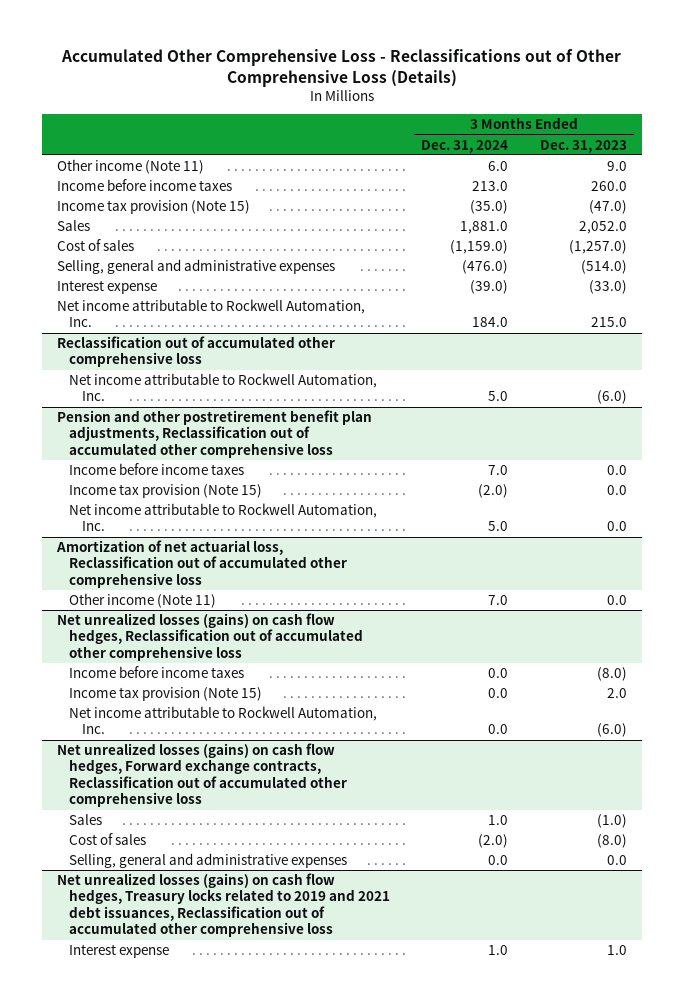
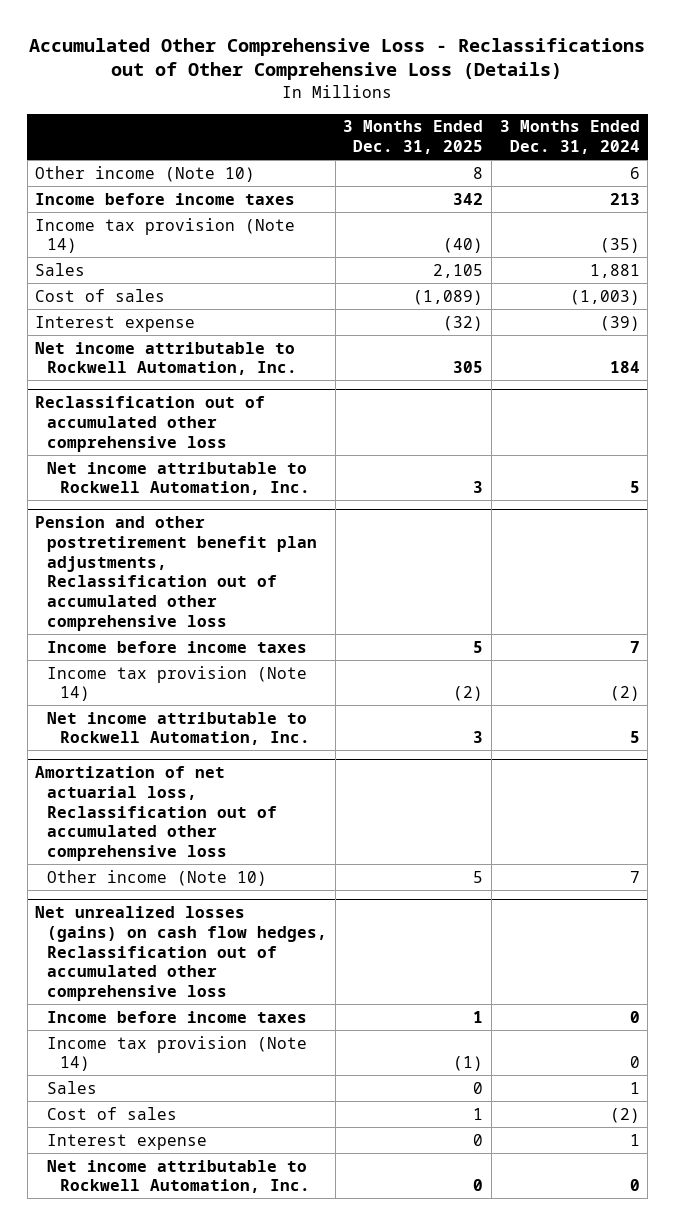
- | 3 Months Ended Dec. 31, 2024 | 3 Months Ended Dec. 31, 2023
+ | 3 Months Ended Dec. 31, 2025 | 3 Months Ended Dec. 31, 2024
- Other income (Note 11) | 6.0 | 9.0
- Income before income taxes | 213.0 | 260.0
- Income tax provision (Note 15) | (35.0) | (47.0)
- Sales | 1,881.0 | 2,052.0
- Cost of sales | (1,159.0) | (1,257.0)
- Selling, general and administrative expenses | (476.0) | (514.0)
- Interest expense | (39.0) | (33.0)
- Net income attributable to Rockwell Automation, Inc. | 184.0 | 215.0
+ Other income (Note 10) | 8 | 6
+ Income before income taxes | 342 | 213
+ Income tax provision (Note 14) | (40) | (35)
+ Sales | 2,105 | 1,881
+ Cost of sales | (1,089) | (1,003)
+ Interest expense | (32) | (39)
+ Net income attributable to Rockwell Automation, Inc. | 305 | 184
@ Reclassification out of accumulated other comprehensive loss
- Net income attributable to Rockwell Automation, Inc. | 5.0 | (6.0)
+ Net income attributable to Rockwell Automation, Inc. | 3 | 5
@ Pension and other postretirement benefit plan adjustments, Reclassification out of accumulated other comprehensive loss
- Income before income taxes | 7.0 | 0.0
- Income tax provision (Note 15) | (2.0) | 0.0
- Net income attributable to Rockwell Automation, Inc. | 5.0 | 0.0
+ Income before income taxes | 5 | 7
+ Income tax provision (Note 14) | (2) | (2)
+ Net income attributable to Rockwell Automation, Inc. | 3 | 5
@ Amortization of net actuarial loss, Reclassification out of accumulated other comprehensive loss
- Other income (Note 11) | 7.0 | 0.0
+ Other income (Note 10) | 5 | 7
@ Net unrealized losses (gains) on cash flow hedges, Reclassification out of accumulated other comprehensive loss
- Income before income taxes | 0.0 | (8.0)
- Income tax provision (Note 15) | 0.0 | 2.0
- Net income attributable to Rockwell Automation, Inc. | 0.0 | (6.0)
- Net unrealized losses (gains) on cash flow hedges, Forward exchange contracts, Reclassification out of accumulated other comprehensive loss
- Sales | 1.0 | (1.0)
- Cost of sales | (2.0) | (8.0)
- Selling, general and administrative expenses | 0.0 | 0.0
- Net unrealized losses (gains) on cash flow hedges, Treasury locks related to 2019 and 2021 debt issuances, Reclassification out of accumulated other comprehensive loss
- Interest expense | 1.0 | 1.0
@ Net unrealized losses (gains) on cash flow hedges, Reclassification out of accumulated other comprehensive loss
+ Income before income taxes | 1 | 0
+ Income tax provision (Note 14) | (1) | 0
+ Sales | 0 | 1
+ Cost of sales | 1 | (2)
+ Interest expense | 0 | 1
+ Net income attributable to Rockwell Automation, Inc. | 0 | 0

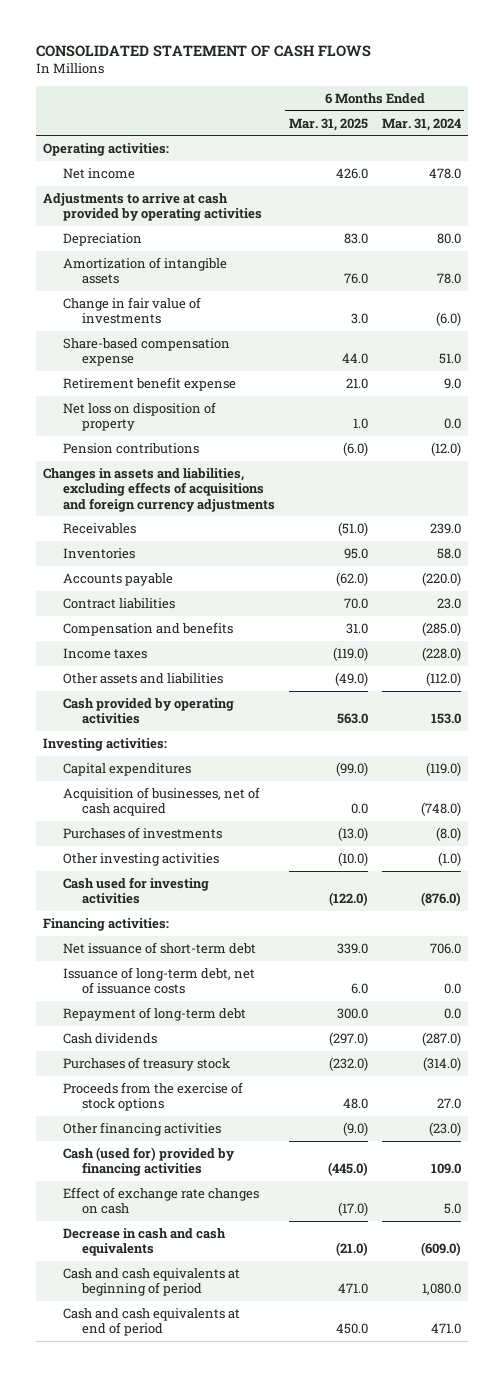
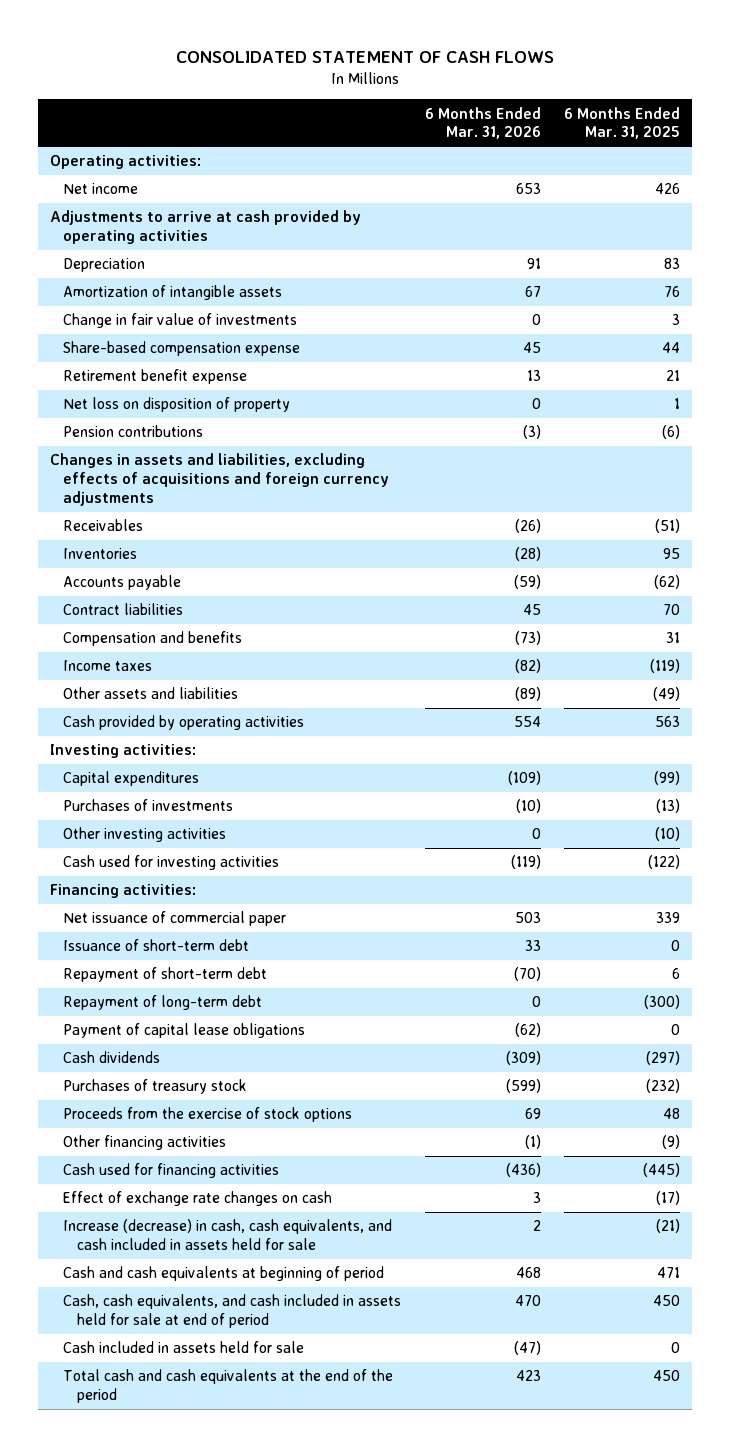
- | 6 Months Ended Mar. 31, 2025 | 6 Months Ended Mar. 31, 2024
+ | 6 Months Ended Mar. 31, 2026 | 6 Months Ended Mar. 31, 2025
- Net income | 426.0 | 478.0
+ Net income | 653 | 426
- Depreciation | 83.0 | 80.0
- Amortization of intangible assets | 76.0 | 78.0
- Change in fair value of investments | 3.0 | (6.0)
- Share-based compensation expense | 44.0 | 51.0
- Retirement benefit expense | 21.0 | 9.0
- Net loss on disposition of property | 1.0 | 0.0
- Pension contributions | (6.0) | (12.0)
+ Depreciation | 91 | 83
+ Amortization of intangible assets | 67 | 76
+ Change in fair value of investments | 0 | 3
+ Share-based compensation expense | 45 | 44
+ Retirement benefit expense | 13 | 21
+ Net loss on disposition of property | 0 | 1
+ Pension contributions | (3) | (6)
- Receivables | (51.0) | 239.0
- Inventories | 95.0 | 58.0
- Accounts payable | (62.0) | (220.0)
- Contract liabilities | 70.0 | 23.0
- Compensation and benefits | 31.0 | (285.0)
- Income taxes | (119.0) | (228.0)
- Other assets and liabilities | (49.0) | (112.0)
- Cash provided by operating activities | 563.0 | 153.0
+ Receivables | (26) | (51)
+ Inventories | (28) | 95
+ Accounts payable | (59) | (62)
+ Contract liabilities | 45 | 70
+ Compensation and benefits | (73) | 31
+ Income taxes | (82) | (119)
+ Other assets and liabilities | (89) | (49)
+ Cash provided by operating activities | 554 | 563
- Capital expenditures | (99.0) | (119.0)
- Acquisition of businesses, net of cash acquired | 0.0 | (748.0)
- Purchases of investments | (13.0) | (8.0)
- Other investing activities | (10.0) | (1.0)
- Cash used for investing activities | (122.0) | (876.0)
+ Capital expenditures | (109) | (99)
+ Purchases of investments | (10) | (13)
+ Other investing activities | 0 | (10)
+ Cash used for investing activities | (119) | (122)
- Net issuance of short-term debt | 339.0 | 706.0
- Issuance of long-term debt, net of issuance costs | 6.0 | 0.0
- Repayment of long-term debt | 300.0 | 0.0
- Cash dividends | (297.0) | (287.0)
- Purchases of treasury stock | (232.0) | (314.0)
- Proceeds from the exercise of stock options | 48.0 | 27.0
- Other financing activities | (9.0) | (23.0)
- Cash (used for) provided by financing activities | (445.0) | 109.0
- Effect of exchange rate changes on cash | (17.0) | 5.0
- Decrease in cash and cash equivalents | (21.0) | (609.0)
- Cash and cash equivalents at beginning of period | 471.0 | 1,080.0
- Cash and cash equivalents at end of period | 450.0 | 471.0
+ Net issuance of commercial paper | 503 | 339
+ Issuance of short-term debt | 33 | 0
+ Repayment of short-term debt | (70) | 6
+ Repayment of long-term debt | 0 | (300)
+ Payment of capital lease obligations | (62) | 0
+ Cash dividends | (309) | (297)
+ Purchases of treasury stock | (599) | (232)
+ Proceeds from the exercise of stock options | 69 | 48
+ Other financing activities | (1) | (9)
+ Cash used for financing activities | (436) | (445)
+ Effect of exchange rate changes on cash | 3 | (17)
+ Increase (decrease) in cash, cash equivalents, and cash included in assets held for sale | 2 | (21)
+ Cash and cash equivalents at beginning of period | 468 | 471
+ Cash, cash equivalents, and cash included in assets held for sale at end of period | 470 | 450
+ Cash included in assets held for sale | (47) | 0
+ Total cash and cash equivalents at the end of the period | 423 | 450

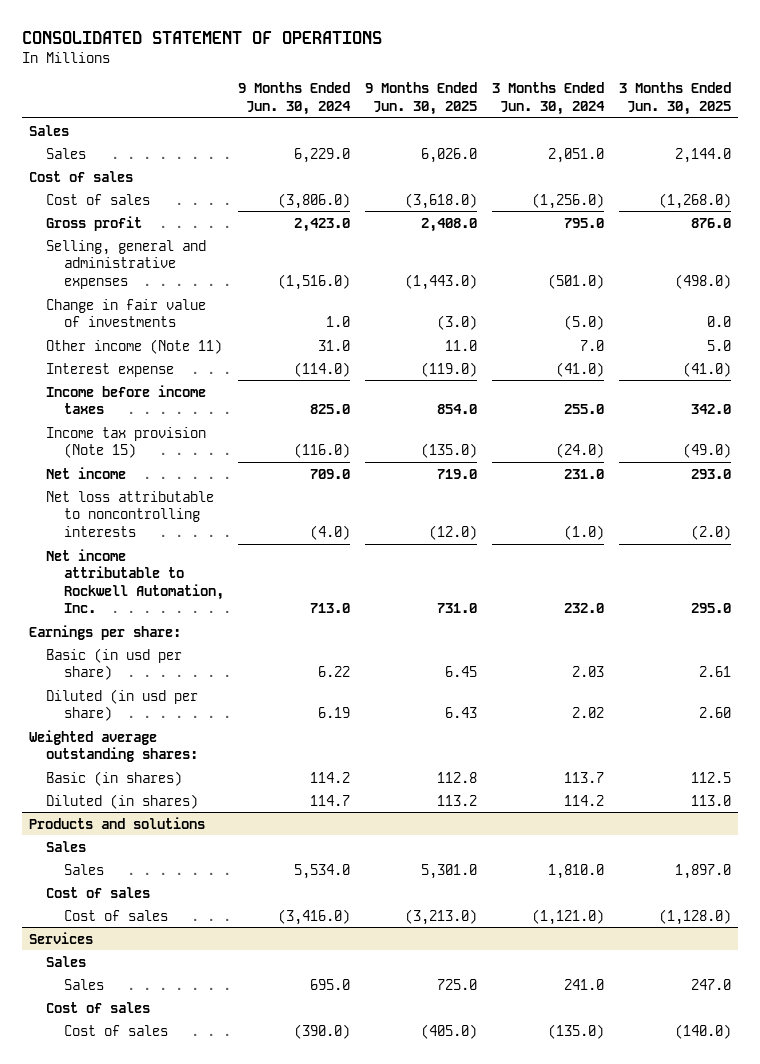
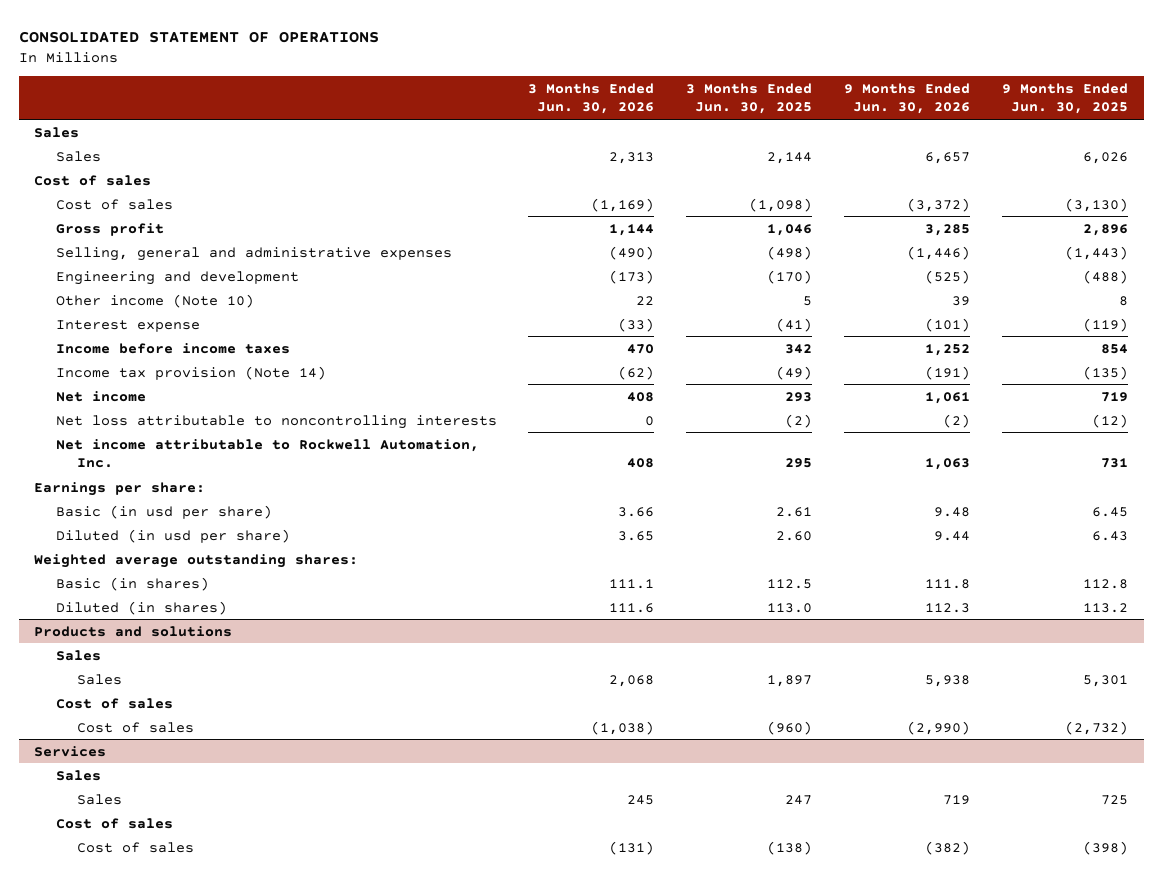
- | 9 Months Ended Jun. 30, 2024 | 9 Months Ended Jun. 30, 2025 | 3 Months Ended Jun. 30, 2024 | 3 Months Ended Jun. 30, 2025
+ | 3 Months Ended Jun. 30, 2026 | 3 Months Ended Jun. 30, 2025 | 9 Months Ended Jun. 30, 2026 | 9 Months Ended Jun. 30, 2025
- Sales | 6,229.0 | 6,026.0 | 2,051.0 | 2,144.0
+ Sales | 2,313 | 2,144 | 6,657 | 6,026
- Cost of sales | (3,806.0) | (3,618.0) | (1,256.0) | (1,268.0)
- Gross profit | 2,423.0 | 2,408.0 | 795.0 | 876.0
- Selling, general and administrative expenses | (1,516.0) | (1,443.0) | (501.0) | (498.0)
- Change in fair value of investments | 1.0 | (3.0) | (5.0) | 0.0
- Other income (Note 11) | 31.0 | 11.0 | 7.0 | 5.0
- Interest expense | (114.0) | (119.0) | (41.0) | (41.0)
- Income before income taxes | 825.0 | 854.0 | 255.0 | 342.0
- Income tax provision (Note 15) | (116.0) | (135.0) | (24.0) | (49.0)
- Net income | 709.0 | 719.0 | 231.0 | 293.0
- Net loss attributable to noncontrolling interests | (4.0) | (12.0) | (1.0) | (2.0)
- Net income attributable to Rockwell Automation, Inc. | 713.0 | 731.0 | 232.0 | 295.0
+ Cost of sales | (1,169) | (1,098) | (3,372) | (3,130)
+ Gross profit | 1,144 | 1,046 | 3,285 | 2,896
+ Selling, general and administrative expenses | (490) | (498) | (1,446) | (1,443)
+ Engineering and development | (173) | (170) | (525) | (488)
+ Other income (Note 10) | 22 | 5 | 39 | 8
+ Interest expense | (33) | (41) | (101) | (119)
+ Income before income taxes | 470 | 342 | 1,252 | 854
+ Income tax provision (Note 14) | (62) | (49) | (191) | (135)
+ Net income | 408 | 293 | 1,061 | 719
+ Net loss attributable to noncontrolling interests | 0 | (2) | (2) | (12)
+ Net income attributable to Rockwell Automation, Inc. | 408 | 295 | 1,063 | 731
@ Products and solutions
- Sales | 5,534.0 | 5,301.0 | 1,810.0 | 1,897.0
+ Sales | 2,068 | 1,897 | 5,938 | 5,301
- Cost of sales | (3,416.0) | (3,213.0) | (1,121.0) | (1,128.0)
+ Cost of sales | (1,038) | (960) | (2,990) | (2,732)
@ Services
- Sales | 695.0 | 725.0 | 241.0 | 247.0
+ Sales | 245 | 247 | 719 | 725
- Cost of sales | (390.0) | (405.0) | (135.0) | (140.0)
+ Cost of sales | (131) | (138) | (382) | (398)

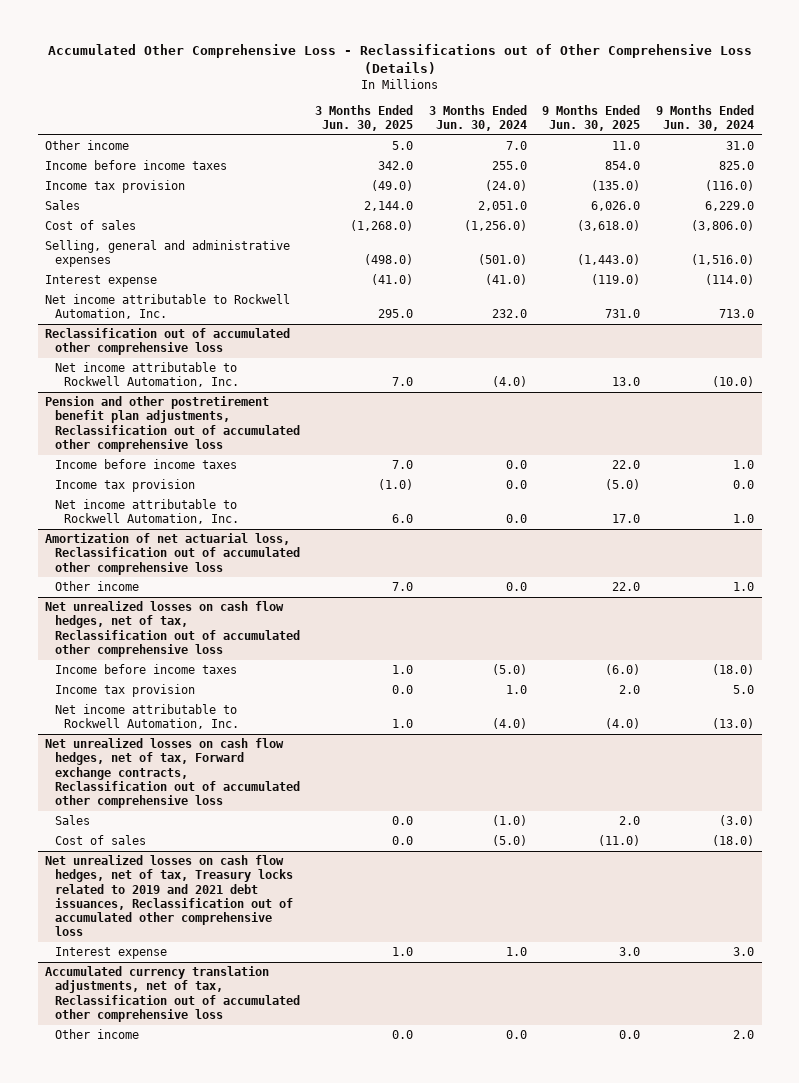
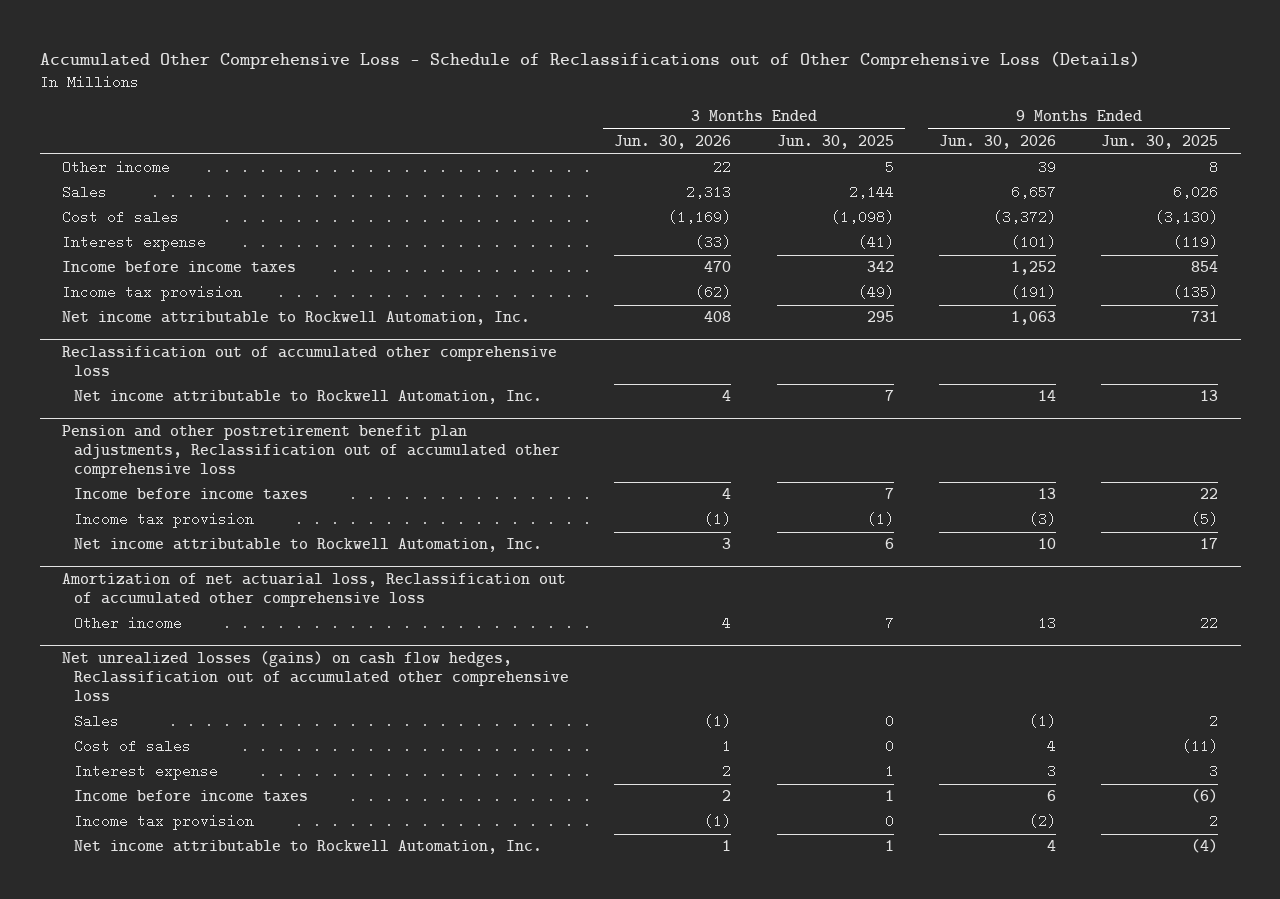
- Accumulated Other Comprehensive Loss - Reclassifications out of Other Comprehensive Loss (Details)
+ Accumulated Other Comprehensive Loss - Schedule of Reclassifications out of Other Comprehensive Loss (Details)
- | 3 Months Ended Jun. 30, 2025 | 3 Months Ended Jun. 30, 2024 | 9 Months Ended Jun. 30, 2025 | 9 Months Ended Jun. 30, 2024
+ | 3 Months Ended Jun. 30, 2026 | 3 Months Ended Jun. 30, 2025 | 9 Months Ended Jun. 30, 2026 | 9 Months Ended Jun. 30, 2025
- Other income | 5.0 | 7.0 | 11.0 | 31.0
- Income before income taxes | 342.0 | 255.0 | 854.0 | 825.0
- Income tax provision | (49.0) | (24.0) | (135.0) | (116.0)
- Sales | 2,144.0 | 2,051.0 | 6,026.0 | 6,229.0
- Cost of sales | (1,268.0) | (1,256.0) | (3,618.0) | (3,806.0)
- Selling, general and administrative expenses | (498.0) | (501.0) | (1,443.0) | (1,516.0)
- Interest expense | (41.0) | (41.0) | (119.0) | (114.0)
- Net income attributable to Rockwell Automation, Inc. | 295.0 | 232.0 | 731.0 | 713.0
+ Other income | 22 | 5 | 39 | 8
+ Sales | 2,313 | 2,144 | 6,657 | 6,026
+ Cost of sales | (1,169) | (1,098) | (3,372) | (3,130)
+ Interest expense | (33) | (41) | (101) | (119)
+ Income before income taxes | 470 | 342 | 1,252 | 854
+ Income tax provision | (62) | (49) | (191) | (135)
+ Net income attributable to Rockwell Automation, Inc. | 408 | 295 | 1,063 | 731
@ Reclassification out of accumulated other comprehensive loss
- Net income attributable to Rockwell Automation, Inc. | 7.0 | (4.0) | 13.0 | (10.0)
+ Net income attributable to Rockwell Automation, Inc. | 4 | 7 | 14 | 13
@ Pension and other postretirement benefit plan adjustments, Reclassification out of accumulated other comprehensive loss
- Income before income taxes | 7.0 | 0.0 | 22.0 | 1.0
- Income tax provision | (1.0) | 0.0 | (5.0) | 0.0
- Net income attributable to Rockwell Automation, Inc. | 6.0 | 0.0 | 17.0 | 1.0
+ Income before income taxes | 4 | 7 | 13 | 22
+ Income tax provision | (1) | (1) | (3) | (5)
+ Net income attributable to Rockwell Automation, Inc. | 3 | 6 | 10 | 17
@ Amortization of net actuarial loss, Reclassification out of accumulated other comprehensive loss
- Other income | 7.0 | 0.0 | 22.0 | 1.0
- Net unrealized losses on cash flow hedges, net of tax, Reclassification out of accumulated other comprehensive loss
- Income before income taxes | 1.0 | (5.0) | (6.0) | (18.0)
- Income tax provision | 0.0 | 1.0 | 2.0 | 5.0
- Net income attributable to Rockwell Automation, Inc. | 1.0 | (4.0) | (4.0) | (13.0)
- Net unrealized losses on cash flow hedges, net of tax, Forward exchange contracts, Reclassification out of accumulated other comprehensive loss
- Sales | 0.0 | (1.0) | 2.0 | (3.0)
- Cost of sales | 0.0 | (5.0) | (11.0) | (18.0)
- Net unrealized losses on cash flow hedges, net of tax, Treasury locks related to 2019 and 2021 debt issuances, Reclassification out of accumulated other comprehensive loss
- Interest expense | 1.0 | 1.0 | 3.0 | 3.0
- Accumulated currency translation adjustments, net of tax, Reclassification out of accumulated other comprehensive loss
- Other income | 0.0 | 0.0 | 0.0 | 2.0
@ Amortization of net actuarial loss, Reclassification out of accumulated other comprehensive loss
+ Other income | 4 | 7 | 13 | 22
+ Net unrealized losses (gains) on cash flow hedges, Reclassification out of accumulated other comprehensive loss
+ Sales | (1) | 0 | (1) | 2
+ Cost of sales | 1 | 0 | 4 | (11)
+ Interest expense | 2 | 1 | 3 | 3
+ Income before income taxes | 2 | 1 | 6 | (6)
+ Income tax provision | (1) | 0 | (2) | 2
+ Net income attributable to Rockwell Automation, Inc. | 1 | 1 | 4 | (4)

